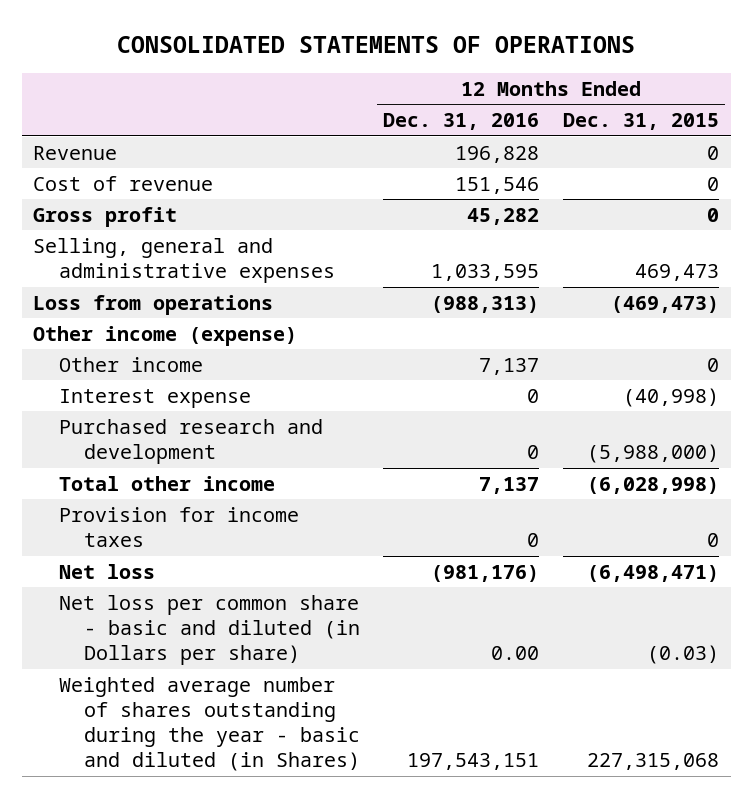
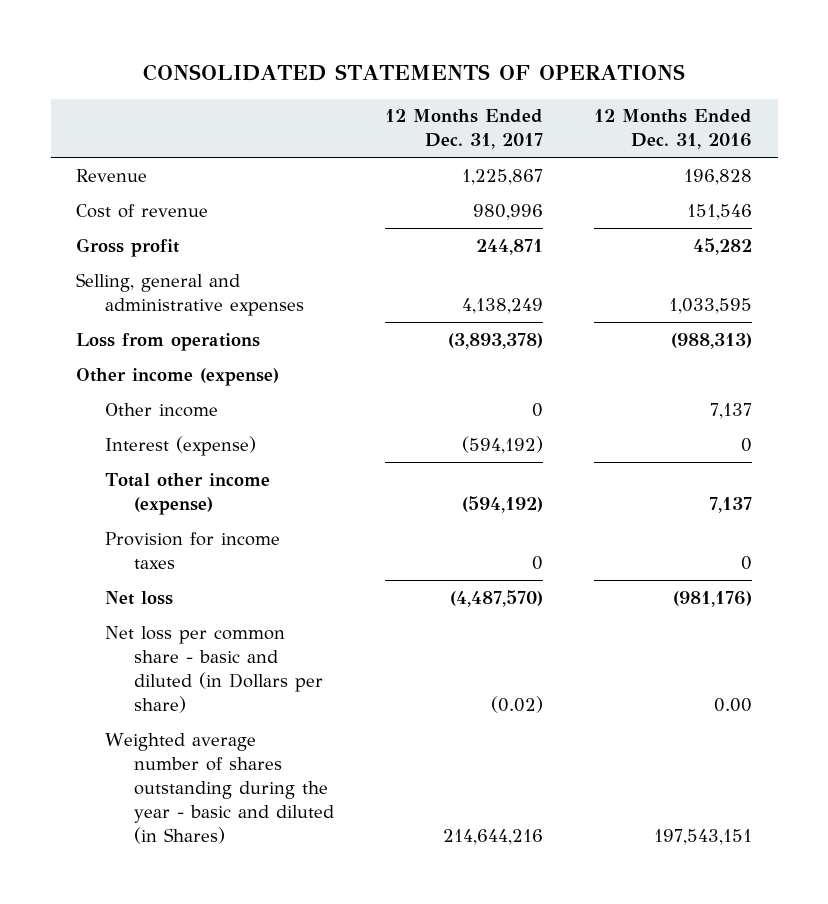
- | 12 Months Ended Dec. 31, 2016 | 12 Months Ended Dec. 31, 2015
+ | 12 Months Ended Dec. 31, 2017 | 12 Months Ended Dec. 31, 2016
- Interest expense | 0 | (40,998)
- Purchased research and development | 0 | (5,988,000)
- Total other income | 7,137 | (6,028,998)
+ Interest (expense) | (594,192) | 0
+ Total other income (expense) | (594,192) | 7,137

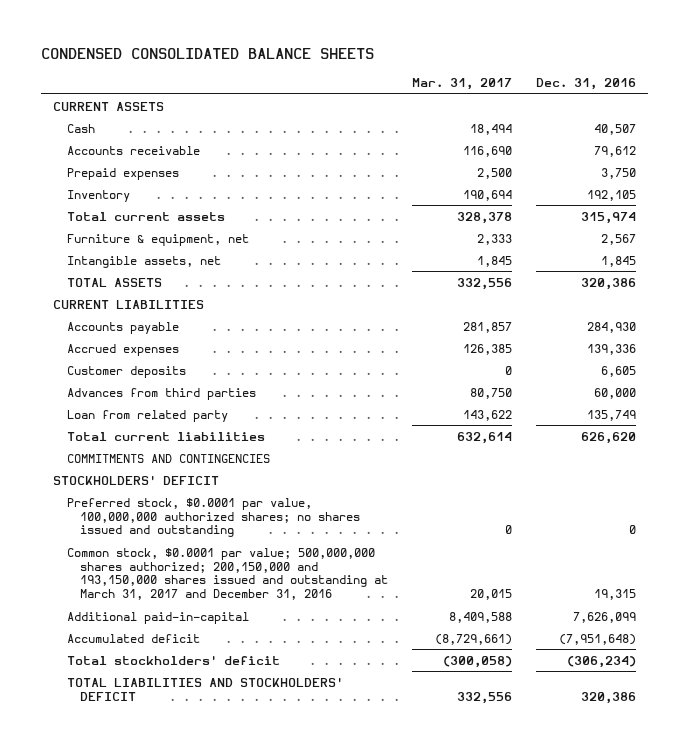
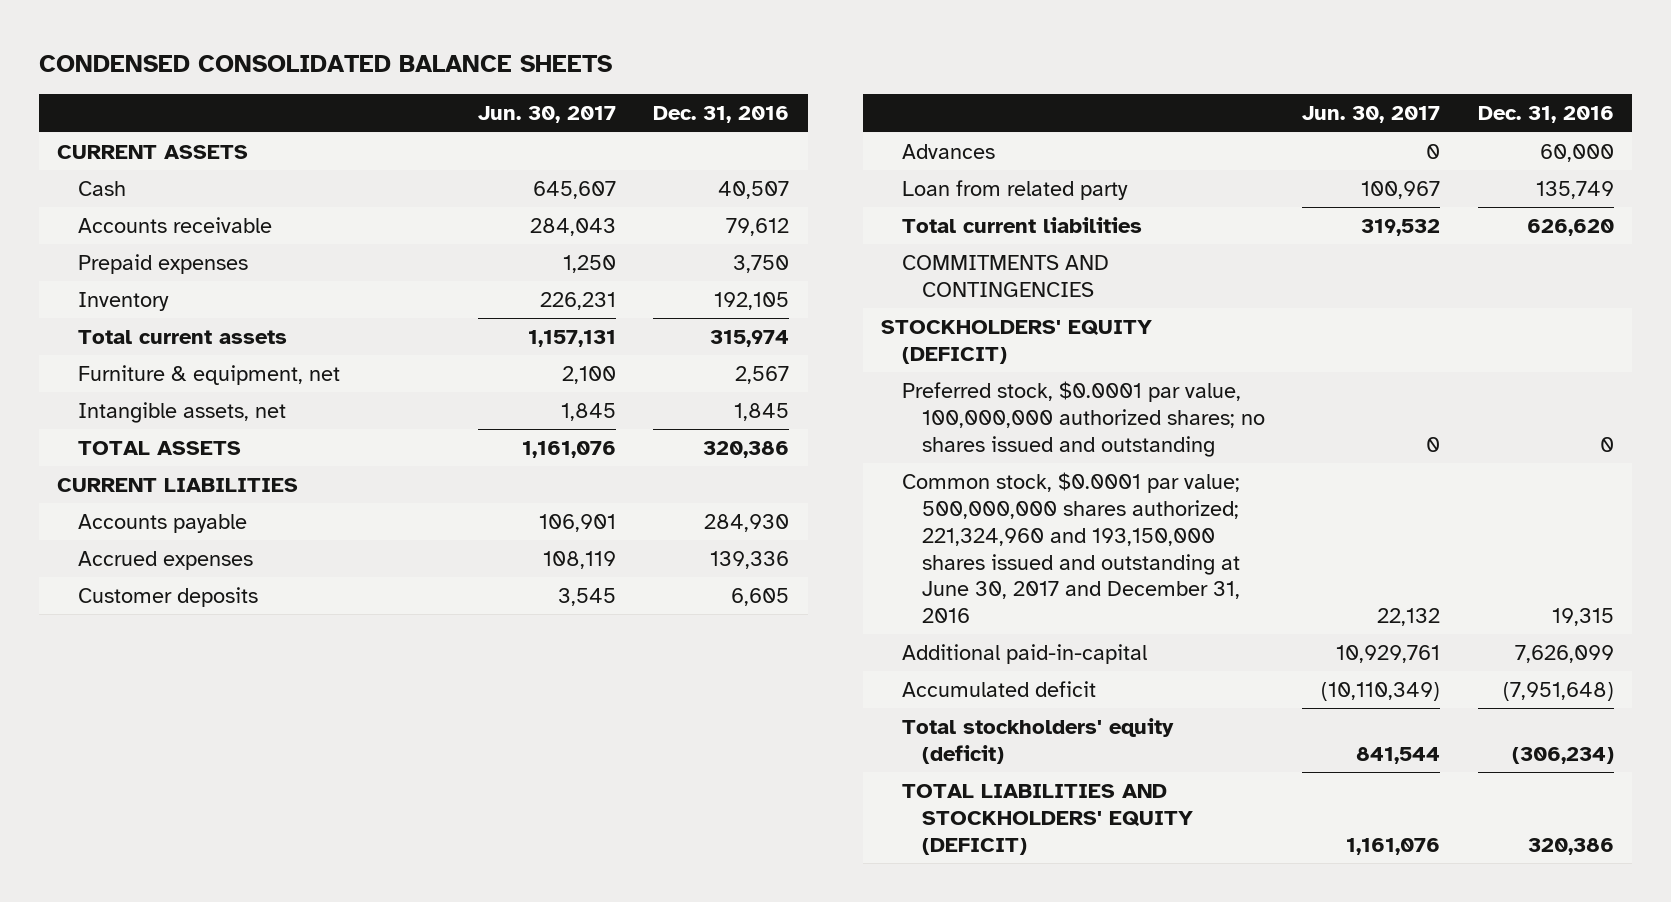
- | Mar. 31, 2017 | Dec. 31, 2016
+ | Jun. 30, 2017 | Dec. 31, 2016
- Advances from third parties | 80,750 | 60,000
+ Advances | 0 | 60,000
- STOCKHOLDERS' DEFICIT
+ STOCKHOLDERS' EQUITY (DEFICIT)
- Common stock, $0.0001 par value; 500,000,000 shares authorized; 200,150,000 and 193,150,000 shares issued and outstanding at March 31, 2017 and December 31, 2016 | 20,015 | 19,315
+ Common stock, $0.0001 par value; 500,000,000 shares authorized; 221,324,960 and 193,150,000 shares issued and outstanding at June 30, 2017 and December 31, 2016 | 22,132 | 19,315
- Total stockholders' deficit | (300,058) | (306,234)
- TOTAL LIABILITIES AND STOCKHOLDERS' DEFICIT | 332,556 | 320,386
+ Total stockholders' equity (deficit) | 841,544 | (306,234)
+ TOTAL LIABILITIES AND STOCKHOLDERS' EQUITY (DEFICIT) | 1,161,076 | 320,386

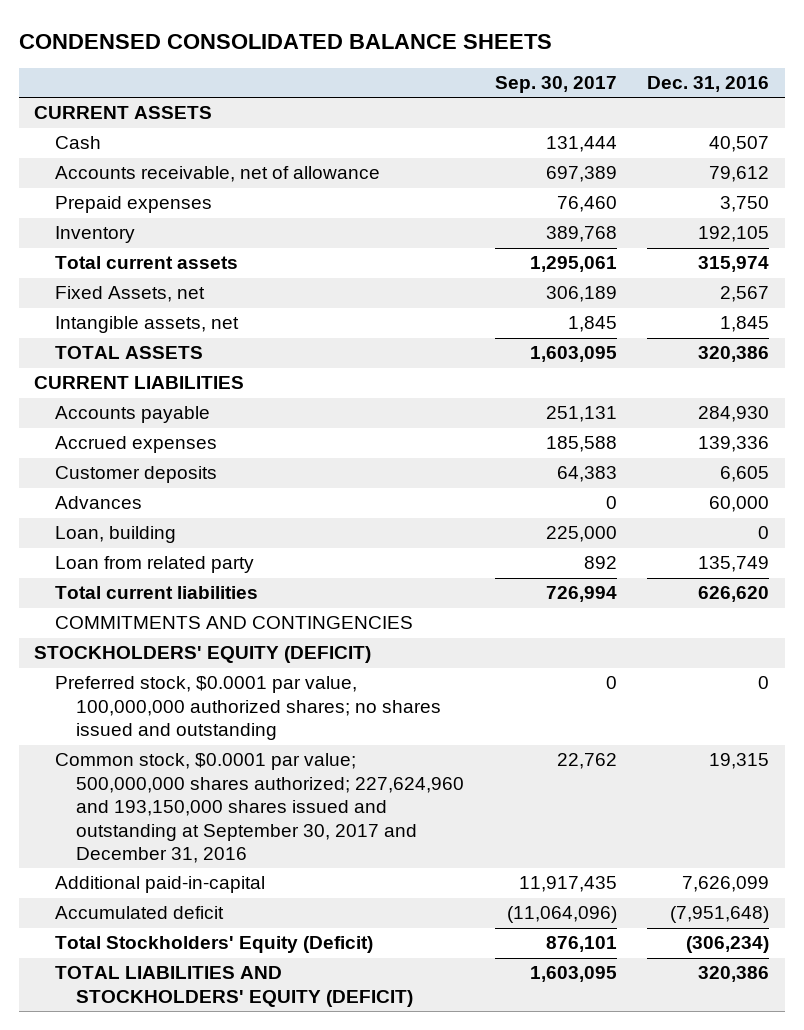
- | Jun. 30, 2017 | Dec. 31, 2016
+ | Sep. 30, 2017 | Dec. 31, 2016
- Accounts receivable | 284,043 | 79,612
+ Accounts receivable, net of allowance | 697,389 | 79,612
- Furniture & equipment, net | 2,100 | 2,567
+ Fixed Assets, net | 306,189 | 2,567
+ Loan, building | 225,000 | 0
- Common stock, $0.0001 par value; 500,000,000 shares authorized; 221,324,960 and 193,150,000 shares issued and outstanding at June 30, 2017 and December 31, 2016 | 22,132 | 19,315
+ Common stock, $0.0001 par value; 500,000,000 shares authorized; 227,624,960 and 193,150,000 shares issued and outstanding at September 30, 2017 and December 31, 2016 | 22,762 | 19,315
- Total stockholders' equity (deficit) | 841,544 | (306,234)
+ Total Stockholders' Equity (Deficit) | 876,101 | (306,234)

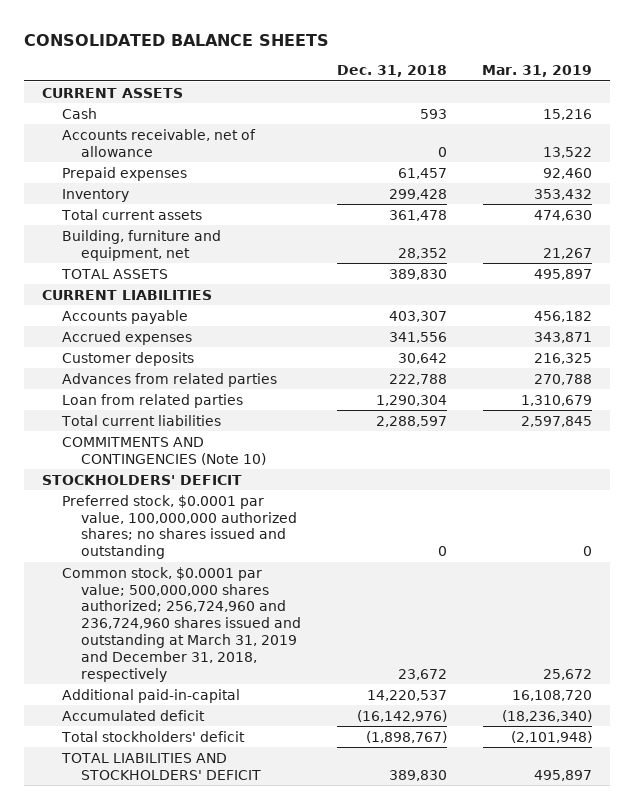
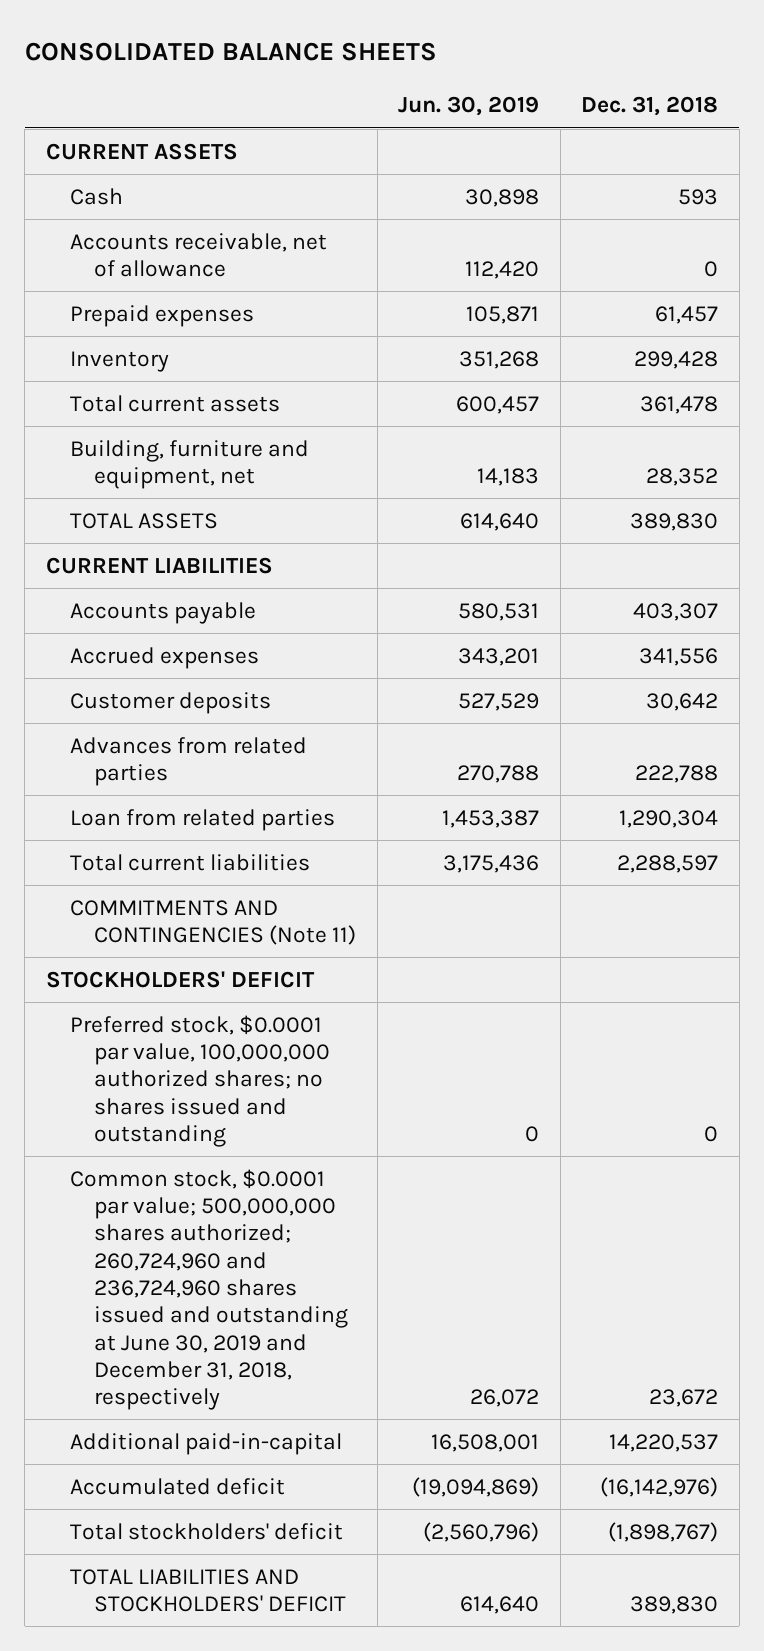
- | Dec. 31, 2018 | Mar. 31, 2019
+ | Jun. 30, 2019 | Dec. 31, 2018
- COMMITMENTS AND CONTINGENCIES (Note 10)
+ COMMITMENTS AND CONTINGENCIES (Note 11)
- Common stock, $0.0001 par value; 500,000,000 shares authorized; 256,724,960 and 236,724,960 shares issued and outstanding at March 31, 2019 and December 31, 2018, respectively | 23,672 | 25,672
+ Common stock, $0.0001 par value; 500,000,000 shares authorized; 260,724,960 and 236,724,960 shares issued and outstanding at June 30, 2019 and December 31, 2018, respectively | 26,072 | 23,672

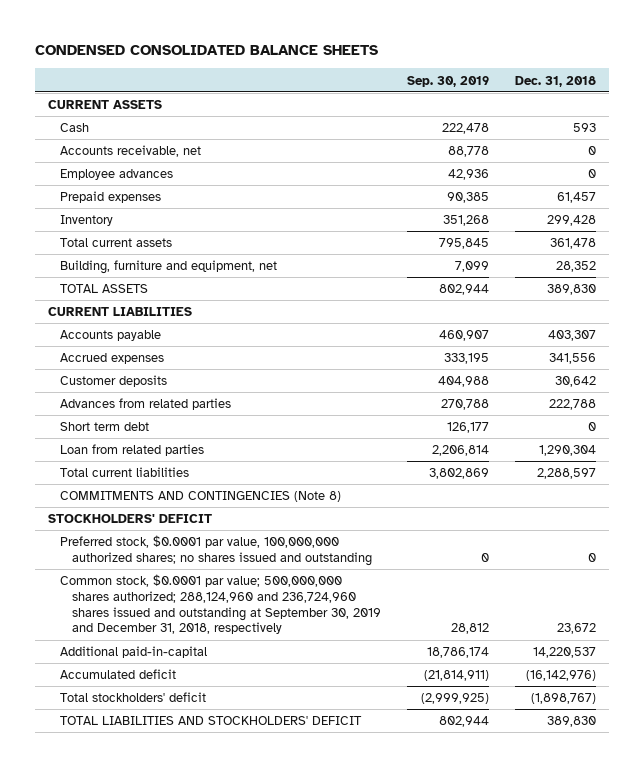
- CONSOLIDATED BALANCE SHEETS
+ CONDENSED CONSOLIDATED BALANCE SHEETS
- | Jun. 30, 2019 | Dec. 31, 2018
+ | Sep. 30, 2019 | Dec. 31, 2018
- Accounts receivable, net of allowance | 112,420 | 0
+ Accounts receivable, net | 88,778 | 0
+ Employee advances | 42,936 | 0
+ Short term debt | 126,177 | 0
- COMMITMENTS AND CONTINGENCIES (Note 11)
+ COMMITMENTS AND CONTINGENCIES (Note 8)
- Common stock, $0.0001 par value; 500,000,000 shares authorized; 260,724,960 and 236,724,960 shares issued and outstanding at June 30, 2019 and December 31, 2018, respectively | 26,072 | 23,672
+ Common stock, $0.0001 par value; 500,000,000 shares authorized; 288,124,960 and 236,724,960 shares issued and outstanding at September 30, 2019 and December 31, 2018, respectively | 28,812 | 23,672

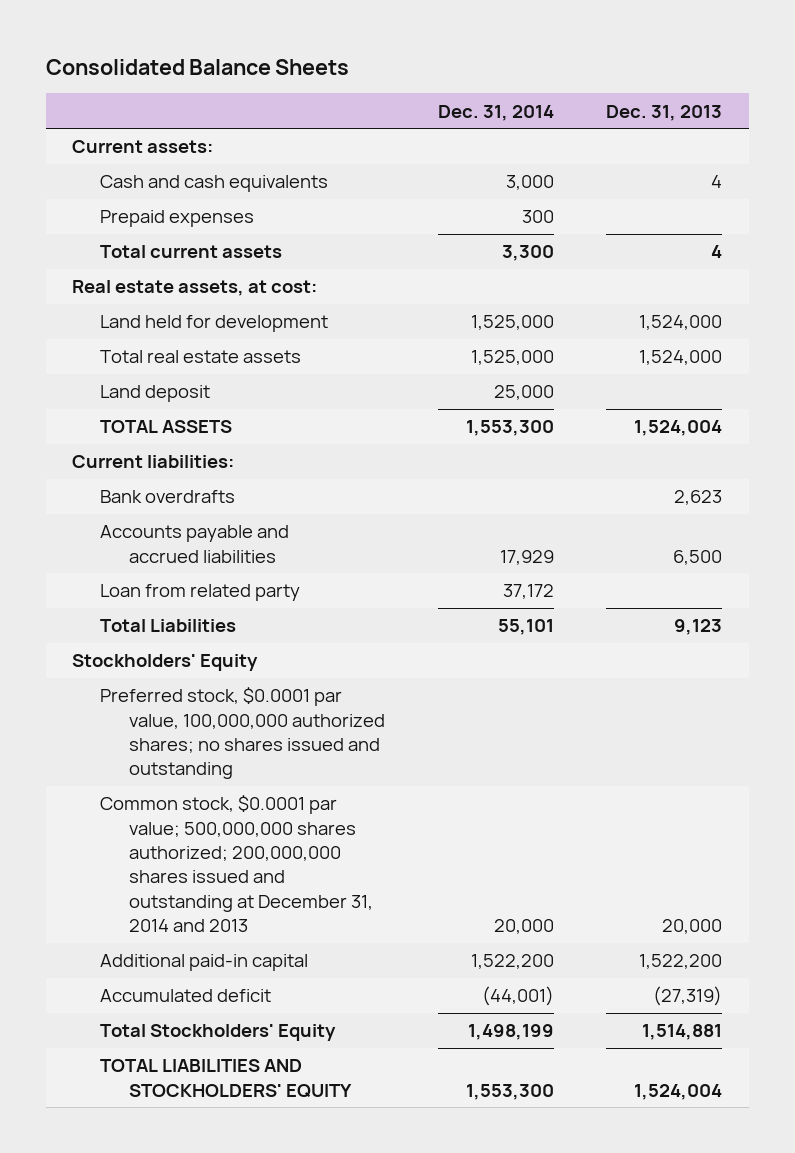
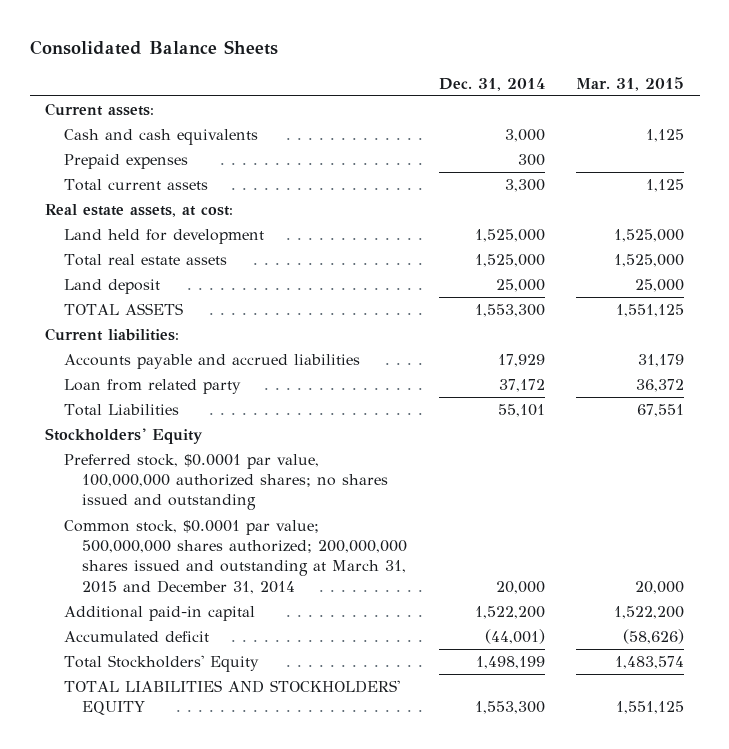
- | Dec. 31, 2014 | Dec. 31, 2013
+ | Dec. 31, 2014 | Mar. 31, 2015
- Bank overdrafts | | 2,623
- Common stock, $0.0001 par value; 500,000,000 shares authorized; 200,000,000 shares issued and outstanding at December 31, 2014 and 2013 | 20,000 | 20,000
+ Common stock, $0.0001 par value; 500,000,000 shares authorized; 200,000,000 shares issued and outstanding at March 31, 2015 and December 31, 2014 | 20,000 | 20,000

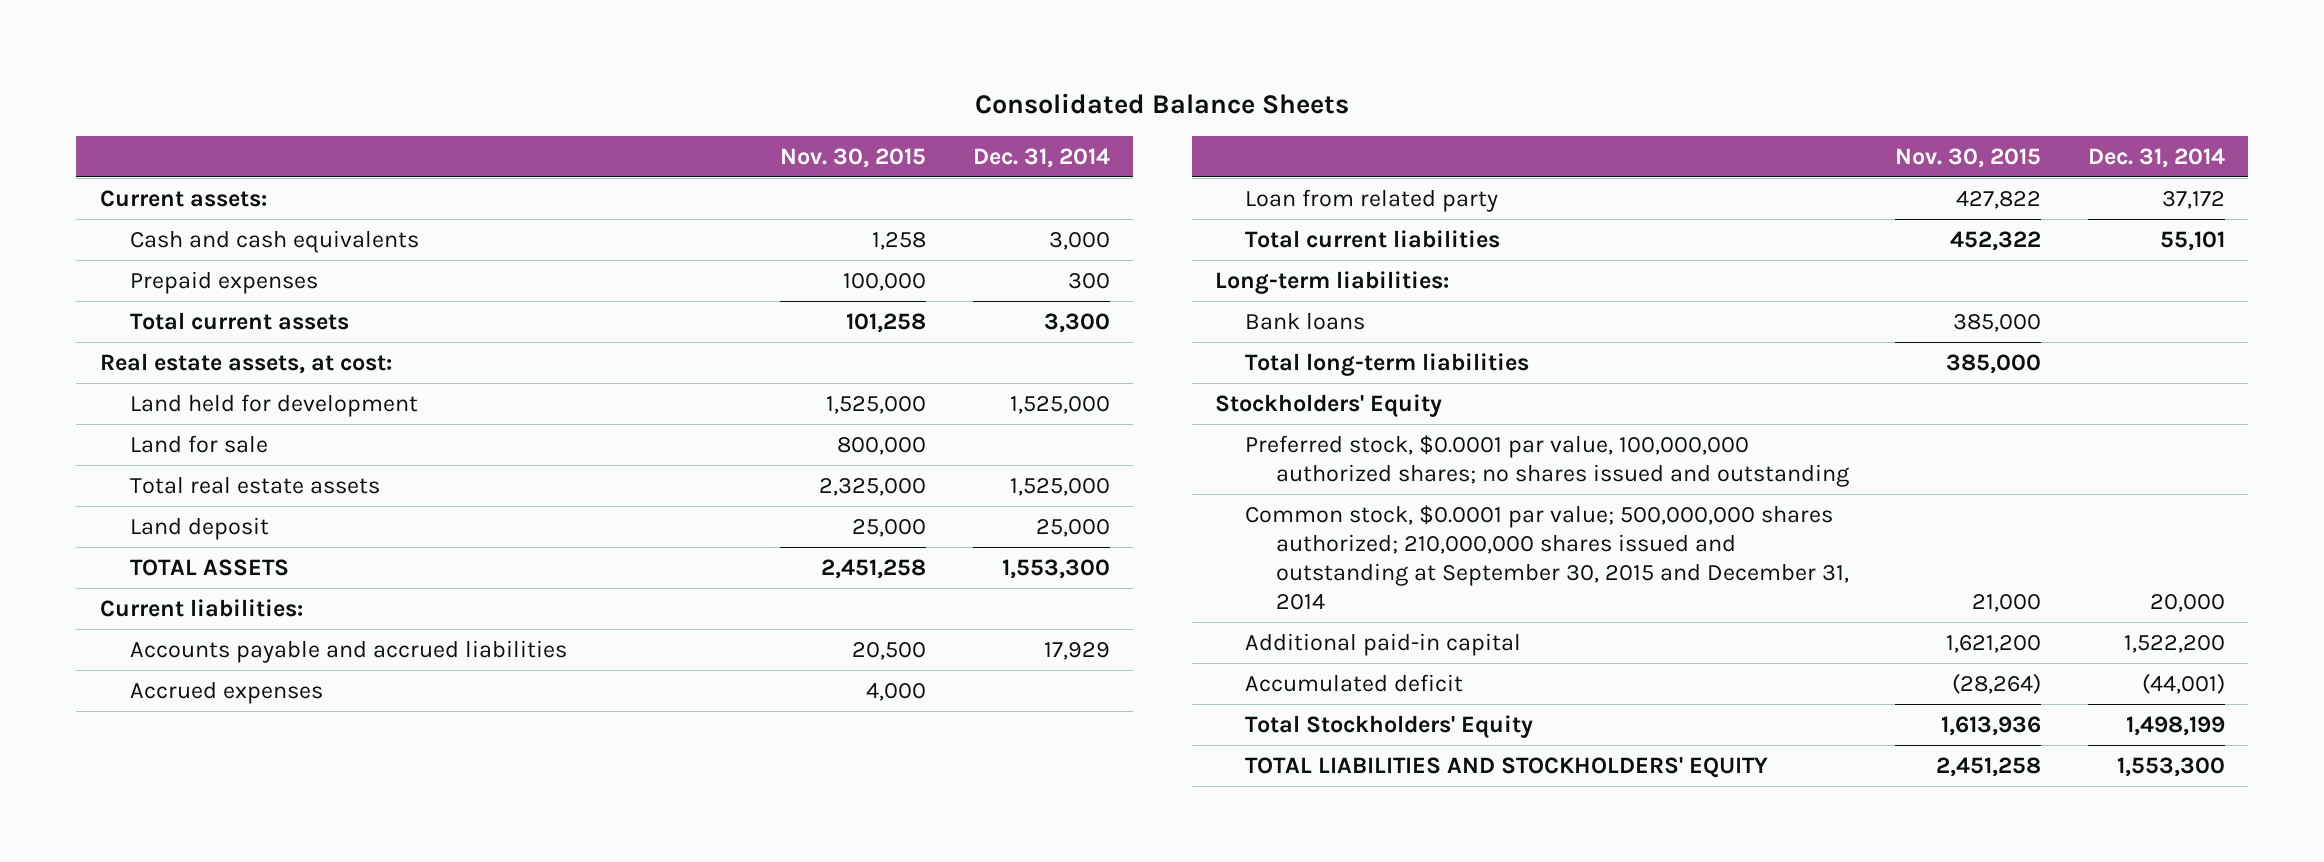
- | Dec. 31, 2014 | Mar. 31, 2015
+ | Nov. 30, 2015 | Dec. 31, 2014
+ Land for sale | 800,000 |
+ Accrued expenses | 4,000 |
- Total Liabilities | 55,101 | 67,551
+ Total current liabilities | 452,322 | 55,101
+ Long-term liabilities:
+ Bank loans | 385,000 |
+ Total long-term liabilities | 385,000 |
- Common stock, $0.0001 par value; 500,000,000 shares authorized; 200,000,000 shares issued and outstanding at March 31, 2015 and December 31, 2014 | 20,000 | 20,000
+ Common stock, $0.0001 par value; 500,000,000 shares authorized; 210,000,000 shares issued and outstanding at September 30, 2015 and December 31, 2014 | 21,000 | 20,000

